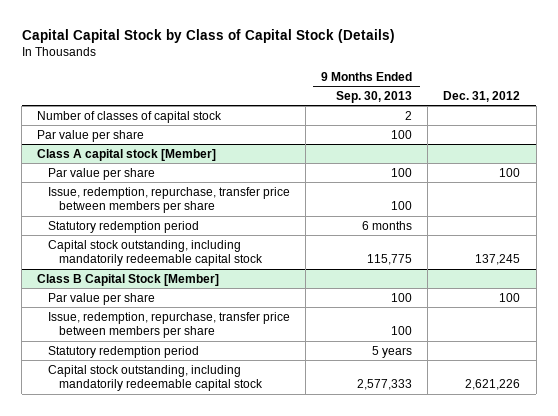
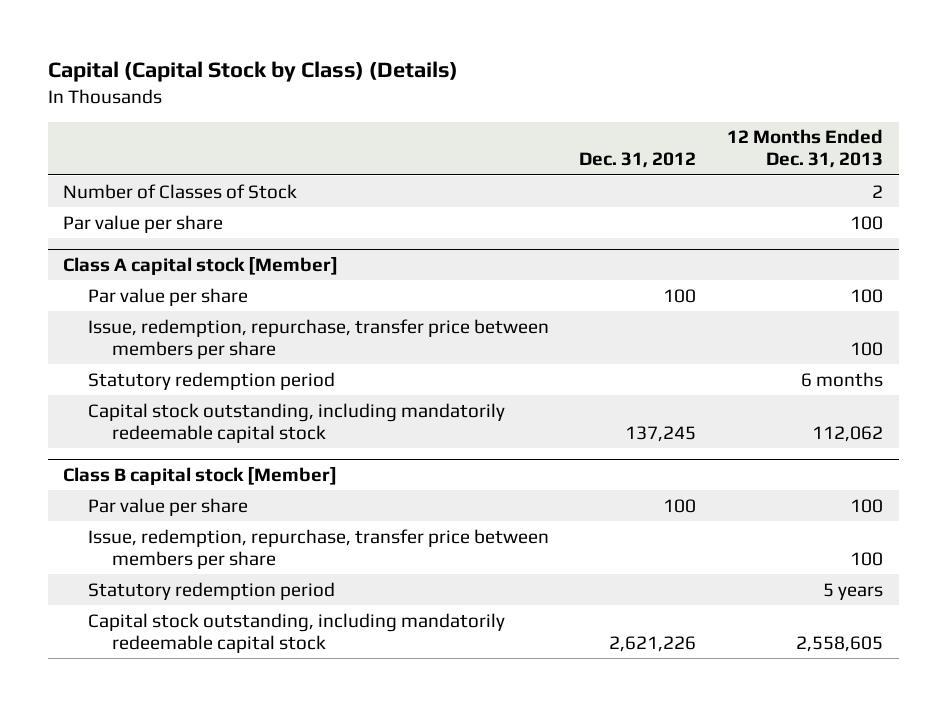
- Capital Capital Stock by Class of Capital Stock (Details)
+ Capital (Capital Stock by Class) (Details)
- | 9 Months Ended Sep. 30, 2013 | Dec. 31, 2012
+ | Dec. 31, 2012 | 12 Months Ended Dec. 31, 2013
- Number of classes of capital stock | 2 |
+ Number of Classes of Stock | | 2
- Class B Capital Stock [Member]
+ Class B capital stock [Member]

